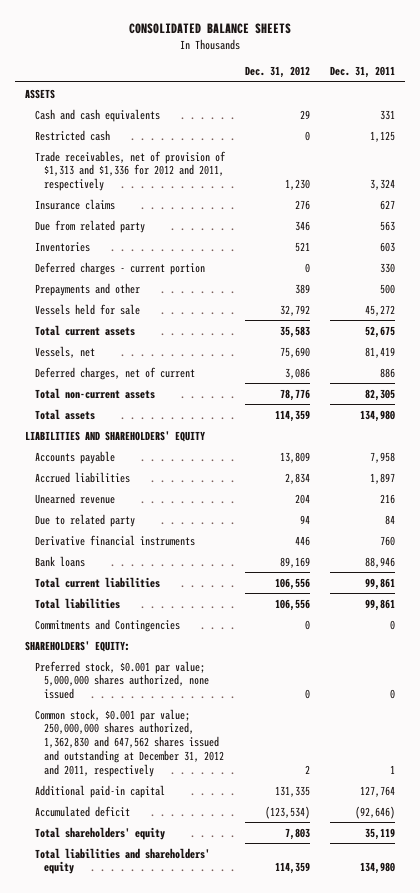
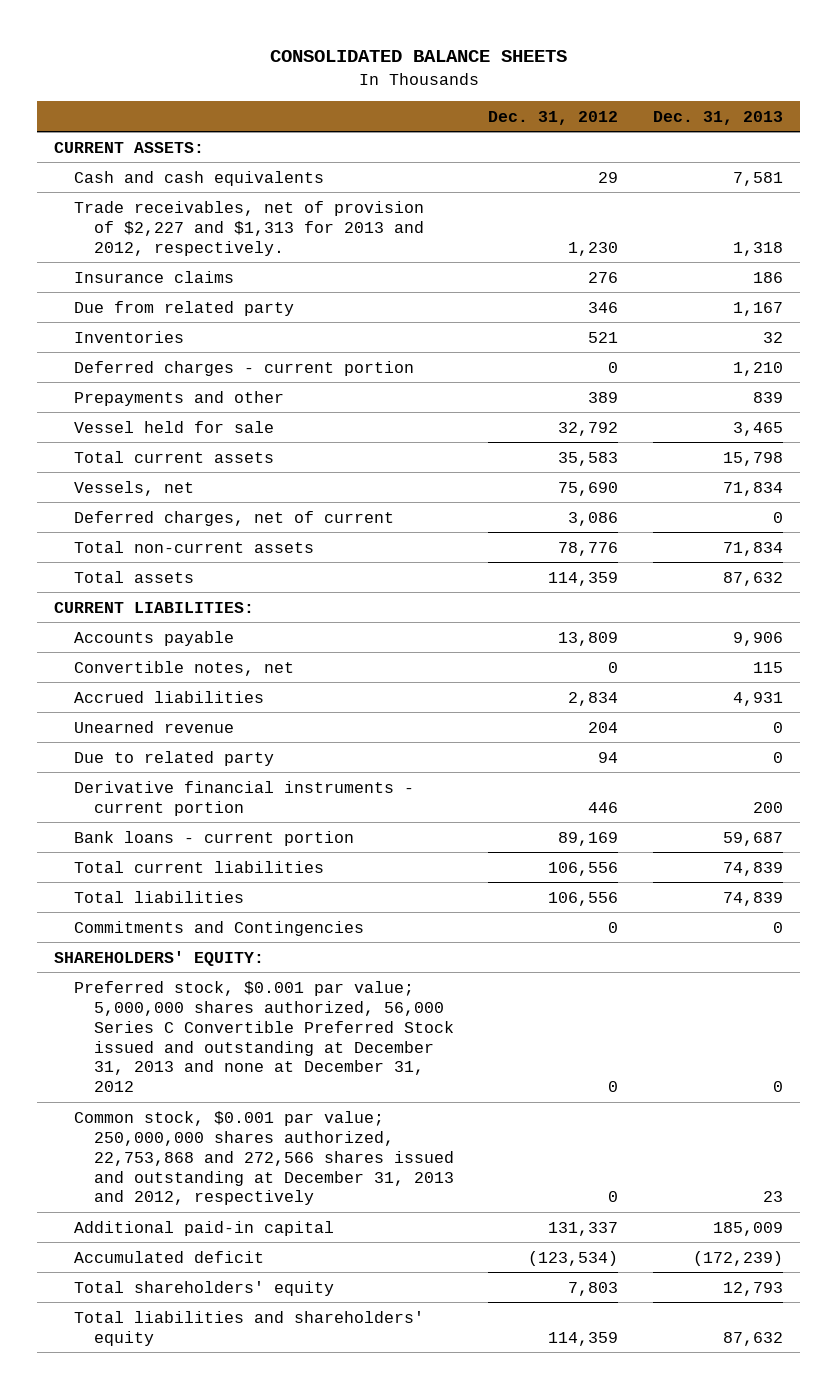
- | Dec. 31, 2012 | Dec. 31, 2011
+ | Dec. 31, 2012 | Dec. 31, 2013
- ASSETS
+ CURRENT ASSETS:
- Restricted cash | 0 | 1,125
- Trade receivables, net of provision of $1,313 and $1,336 for 2012 and 2011, respectively | 1,230 | 3,324
+ Trade receivables, net of provision of $2,227 and $1,313 for 2013 and 2012, respectively. | 1,230 | 1,318
- Vessels held for sale | 32,792 | 45,272
+ Vessel held for sale | 32,792 | 3,465
- LIABILITIES AND SHAREHOLDERS' EQUITY
+ CURRENT LIABILITIES:
+ Convertible notes, net | 0 | 115
- Derivative financial instruments | 446 | 760
- Bank loans | 89,169 | 88,946
+ Derivative financial instruments - current portion | 446 | 200
+ Bank loans - current portion | 89,169 | 59,687
- Preferred stock, $0.001 par value; 5,000,000 shares authorized, none issued | 0 | 0
- Common stock, $0.001 par value; 250,000,000 shares authorized, 1,362,830 and 647,562 shares issued and outstanding at December 31, 2012 and 2011, respectively | 2 | 1
- Additional paid-in capital | 131,335 | 127,764
+ Preferred stock, $0.001 par value; 5,000,000 shares authorized, 56,000 Series C Convertible Preferred Stock issued and outstanding at December 31, 2013 and none at December 31, 2012 | 0 | 0
+ Common stock, $0.001 par value; 250,000,000 shares authorized, 22,753,868 and 272,566 shares issued and outstanding at December 31, 2013 and 2012, respectively | 0 | 23
+ Additional paid-in capital | 131,337 | 185,009

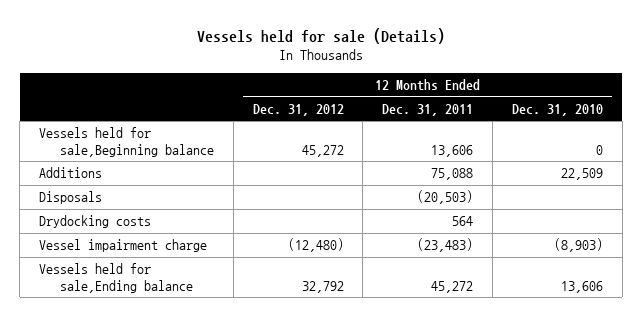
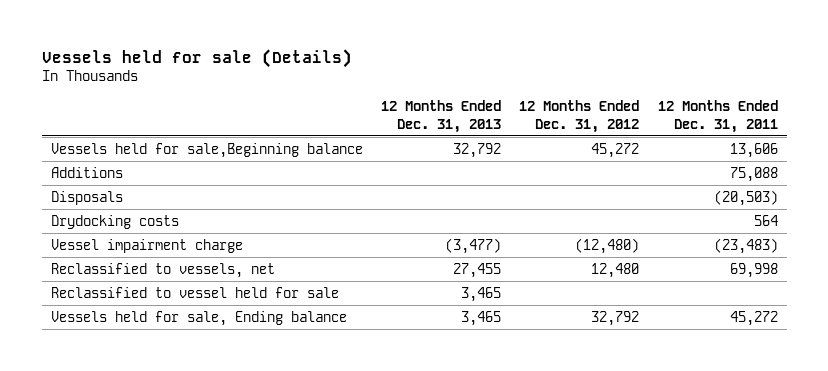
- | 12 Months Ended Dec. 31, 2012 | 12 Months Ended Dec. 31, 2011 | 12 Months Ended Dec. 31, 2010
+ | 12 Months Ended Dec. 31, 2013 | 12 Months Ended Dec. 31, 2012 | 12 Months Ended Dec. 31, 2011
- Vessels held for sale,Ending balance | 32,792 | 45,272 | 13,606
+ Reclassified to vessels, net | 27,455 | 12,480 | 69,998
+ Reclassified to vessel held for sale | 3,465 | |
+ Vessels held for sale, Ending balance | 3,465 | 32,792 | 45,272

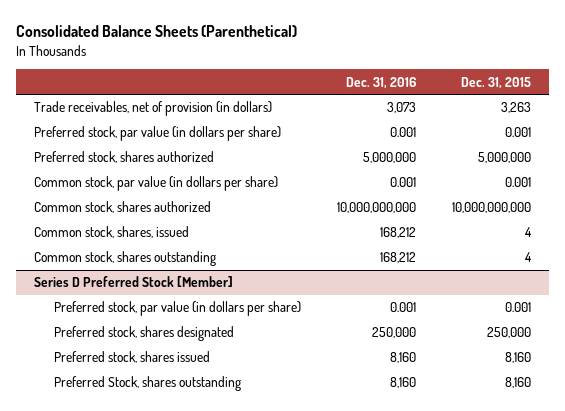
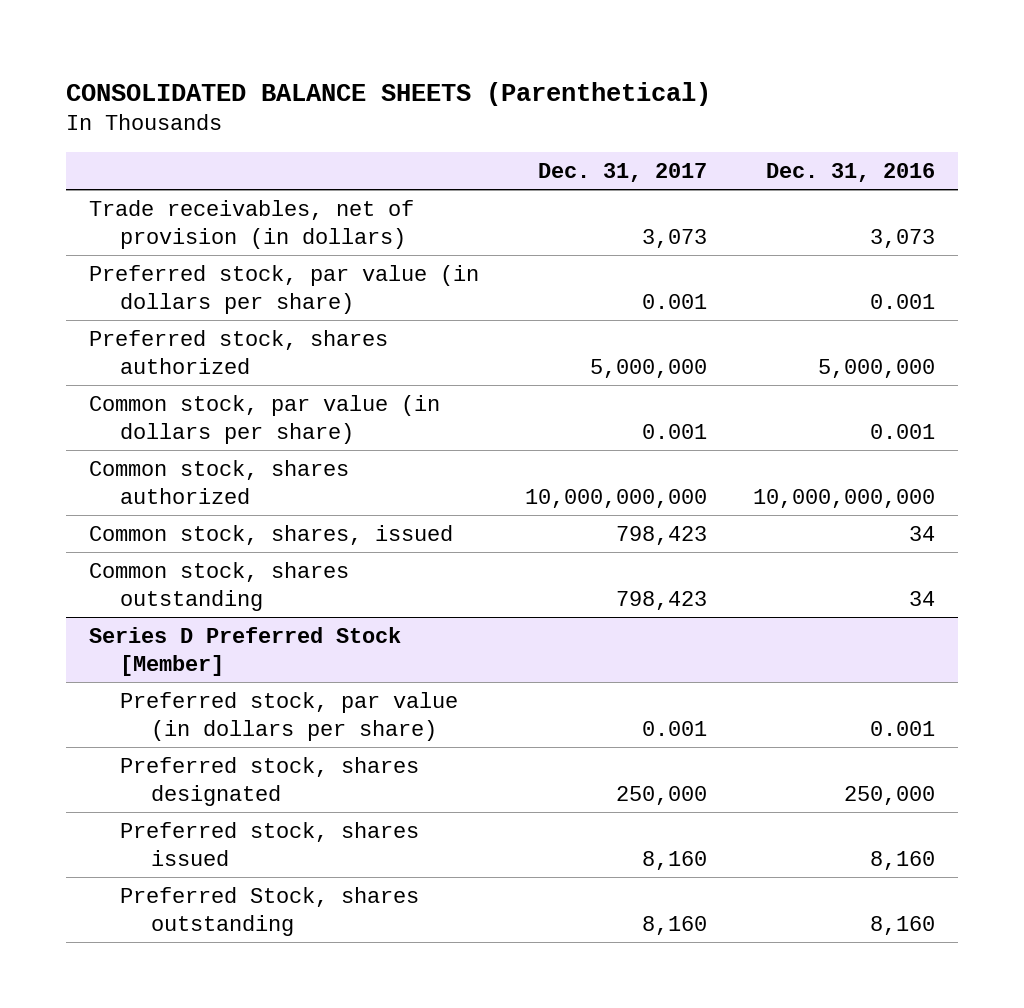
- Consolidated Balance Sheets (Parenthetical)
+ CONSOLIDATED BALANCE SHEETS (Parenthetical)
- | Dec. 31, 2016 | Dec. 31, 2015
+ | Dec. 31, 2017 | Dec. 31, 2016
- Common stock, shares, issued | 168,212 | 4
- Common stock, shares outstanding | 168,212 | 4
+ Common stock, shares, issued | 798,423 | 34
+ Common stock, shares outstanding | 798,423 | 34

